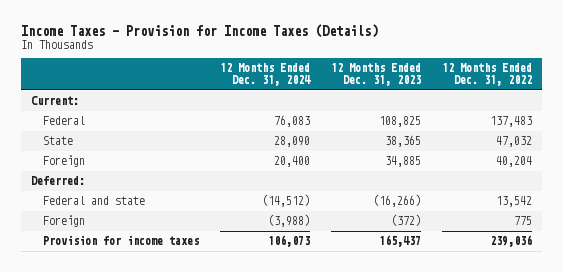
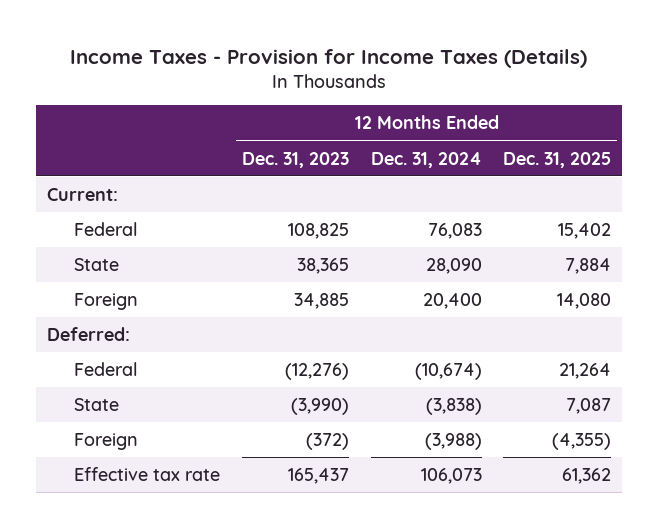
- | 12 Months Ended Dec. 31, 2024 | 12 Months Ended Dec. 31, 2023 | 12 Months Ended Dec. 31, 2022
+ | 12 Months Ended Dec. 31, 2023 | 12 Months Ended Dec. 31, 2024 | 12 Months Ended Dec. 31, 2025
- Federal and state | (14,512) | (16,266) | 13,542
+ Federal | (12,276) | (10,674) | 21,264
+ State | (3,990) | (3,838) | 7,087
- Provision for income taxes | 106,073 | 165,437 | 239,036
+ Effective tax rate | 165,437 | 106,073 | 61,362

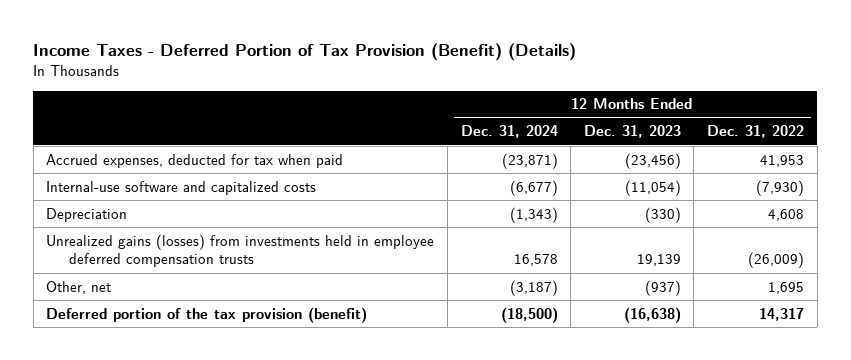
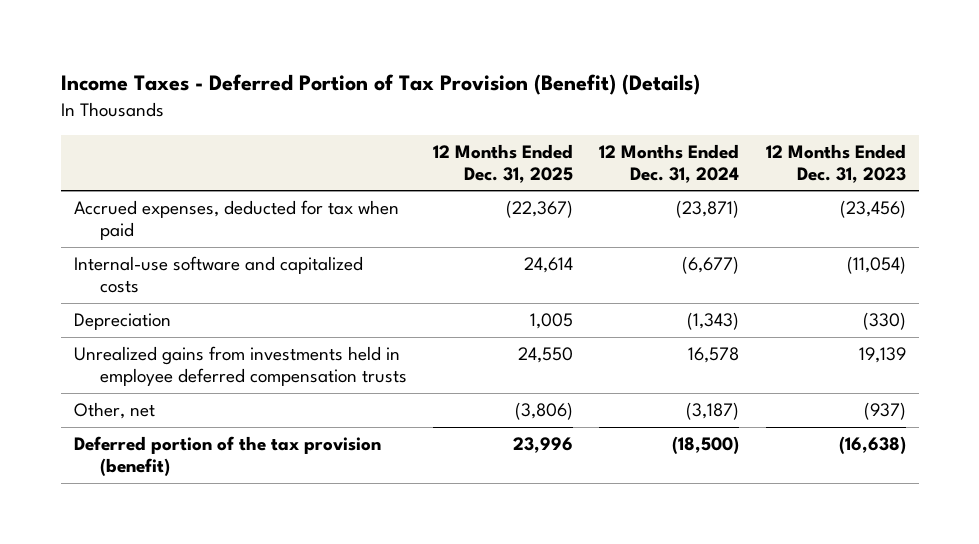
- | 12 Months Ended Dec. 31, 2024 | 12 Months Ended Dec. 31, 2023 | 12 Months Ended Dec. 31, 2022
+ | 12 Months Ended Dec. 31, 2025 | 12 Months Ended Dec. 31, 2024 | 12 Months Ended Dec. 31, 2023
- Unrealized gains (losses) from investments held in employee deferred compensation trusts | 16,578 | 19,139 | (26,009)
+ Unrealized gains from investments held in employee deferred compensation trusts | 24,550 | 16,578 | 19,139

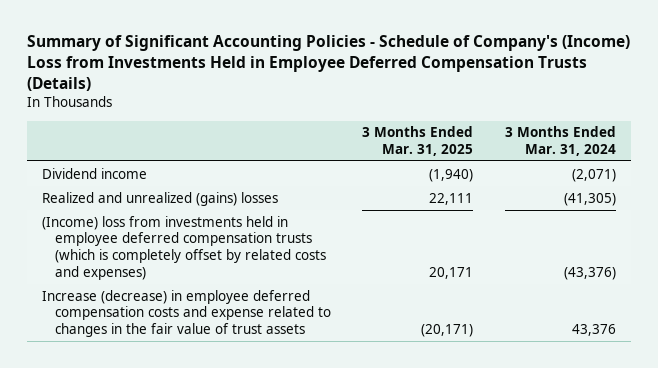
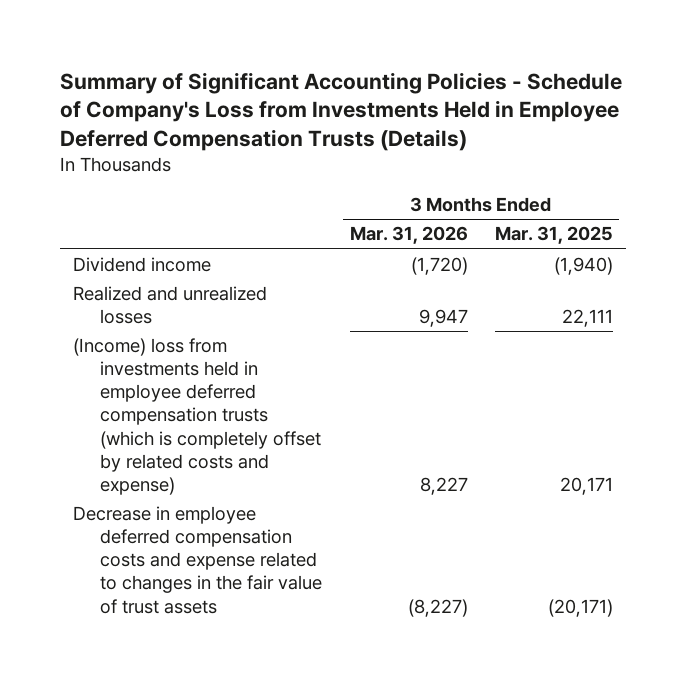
- Summary of Significant Accounting Policies - Schedule of Company's (Income) Loss from Investments Held in Employee Deferred Compensation Trusts (Details)
+ Summary of Significant Accounting Policies - Schedule of Company's Loss from Investments Held in Employee Deferred Compensation Trusts (Details)
- | 3 Months Ended Mar. 31, 2025 | 3 Months Ended Mar. 31, 2024
+ | 3 Months Ended Mar. 31, 2026 | 3 Months Ended Mar. 31, 2025
- Realized and unrealized (gains) losses | 22,111 | (41,305)
- (Income) loss from investments held in employee deferred compensation trusts (which is completely offset by related costs and expenses) | 20,171 | (43,376)
- Increase (decrease) in employee deferred compensation costs and expense related to changes in the fair value of trust assets | (20,171) | 43,376
+ Realized and unrealized losses | 9,947 | 22,111
+ (Income) loss from investments held in employee deferred compensation trusts (which is completely offset by related costs and expense) | 8,227 | 20,171
+ Decrease in employee deferred compensation costs and expense related to changes in the fair value of trust assets | (8,227) | (20,171)

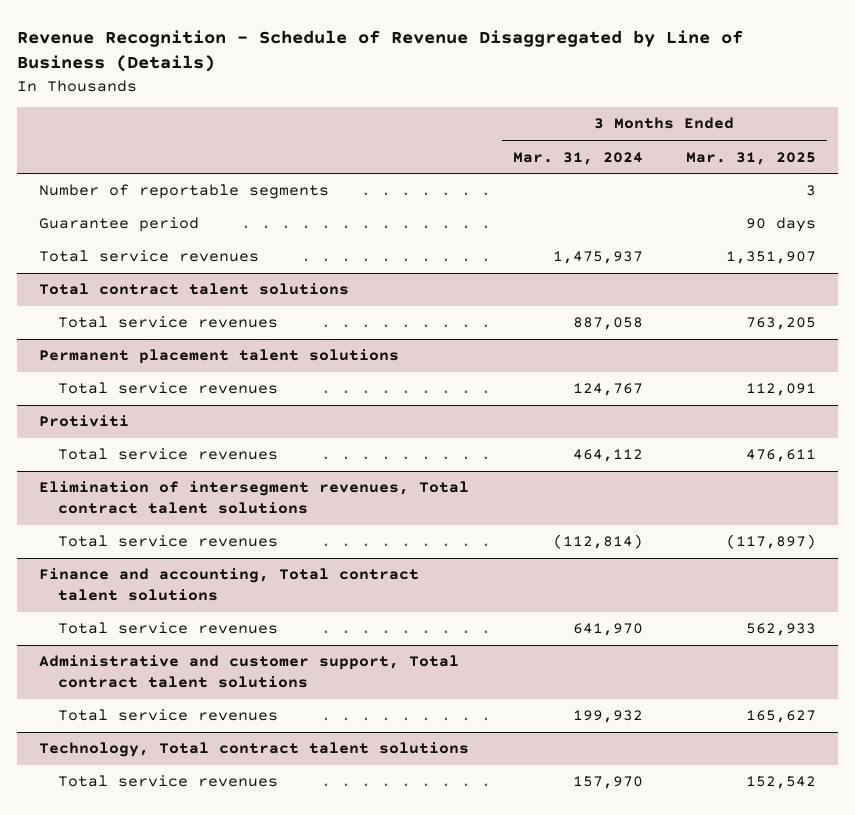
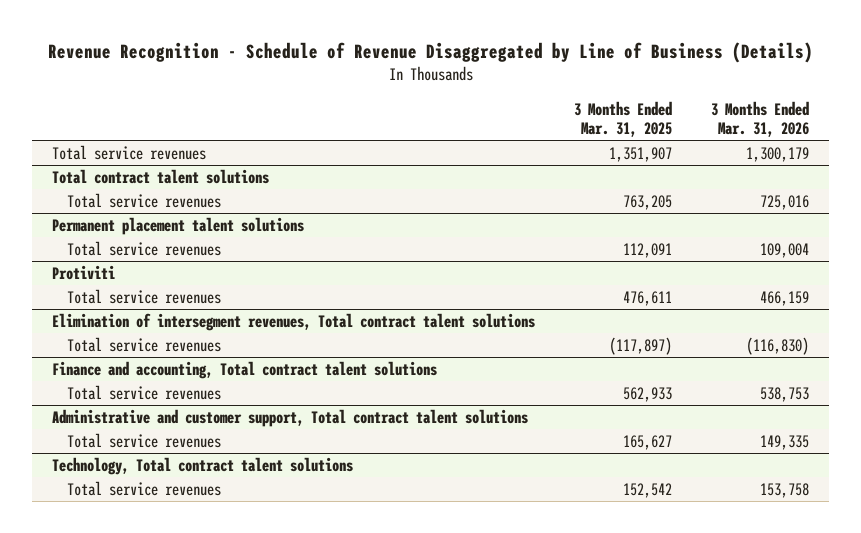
- | 3 Months Ended Mar. 31, 2024 | 3 Months Ended Mar. 31, 2025
+ | 3 Months Ended Mar. 31, 2025 | 3 Months Ended Mar. 31, 2026
- Number of reportable segments | | 3
- Guarantee period | | 90 days

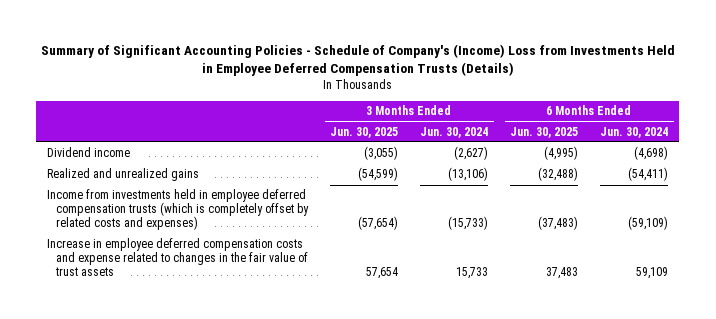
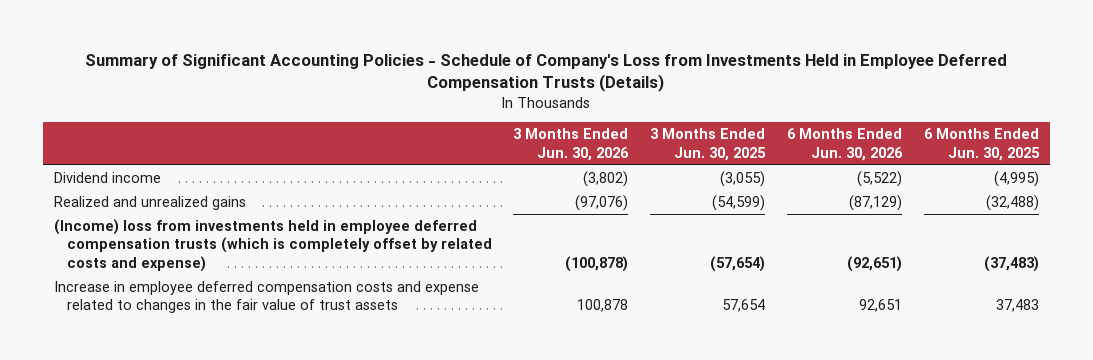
- Summary of Significant Accounting Policies - Schedule of Company's (Income) Loss from Investments Held in Employee Deferred Compensation Trusts (Details)
+ Summary of Significant Accounting Policies - Schedule of Company's Loss from Investments Held in Employee Deferred Compensation Trusts (Details)
- | 3 Months Ended Jun. 30, 2025 | 3 Months Ended Jun. 30, 2024 | 6 Months Ended Jun. 30, 2025 | 6 Months Ended Jun. 30, 2024
+ | 3 Months Ended Jun. 30, 2026 | 3 Months Ended Jun. 30, 2025 | 6 Months Ended Jun. 30, 2026 | 6 Months Ended Jun. 30, 2025
- Income from investments held in employee deferred compensation trusts (which is completely offset by related costs and expenses) | (57,654) | (15,733) | (37,483) | (59,109)
+ (Income) loss from investments held in employee deferred compensation trusts (which is completely offset by related costs and expense) | (100,878) | (57,654) | (92,651) | (37,483)

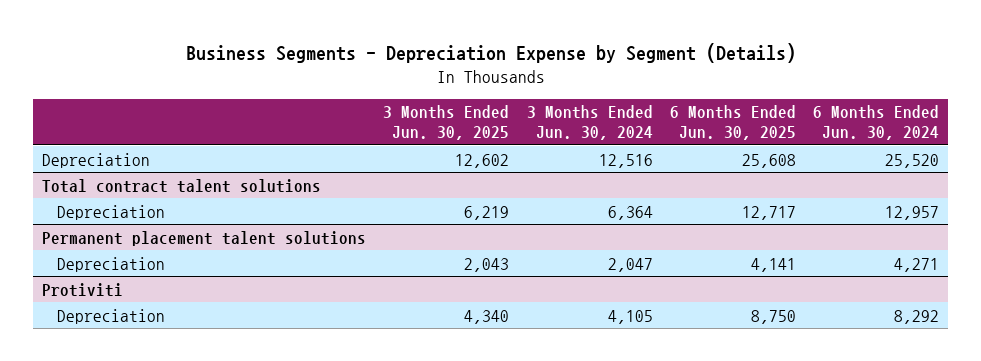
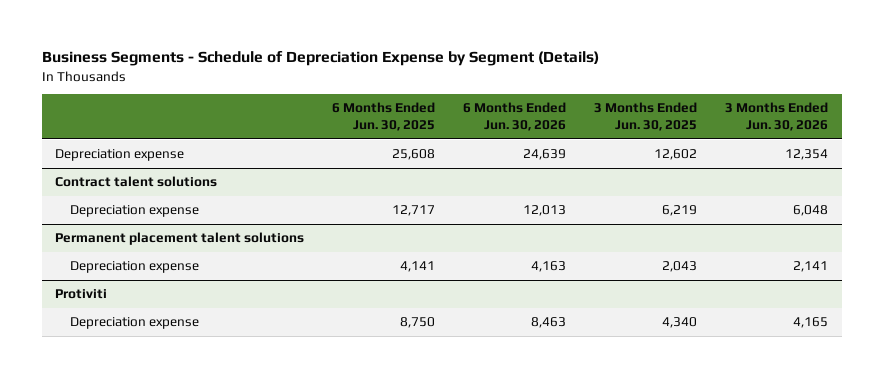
- Business Segments - Depreciation Expense by Segment (Details)
+ Business Segments - Schedule of Depreciation Expense by Segment (Details)
- | 3 Months Ended Jun. 30, 2025 | 3 Months Ended Jun. 30, 2024 | 6 Months Ended Jun. 30, 2025 | 6 Months Ended Jun. 30, 2024
+ | 6 Months Ended Jun. 30, 2025 | 6 Months Ended Jun. 30, 2026 | 3 Months Ended Jun. 30, 2025 | 3 Months Ended Jun. 30, 2026
- Depreciation | 12,602 | 12,516 | 25,608 | 25,520
- Total contract talent solutions
- Depreciation | 6,219 | 6,364 | 12,717 | 12,957
+ Depreciation expense | 25,608 | 24,639 | 12,602 | 12,354
+ Contract talent solutions
+ Depreciation expense | 12,717 | 12,013 | 6,219 | 6,048
@ Permanent placement talent solutions
- Depreciation | 2,043 | 2,047 | 4,141 | 4,271
+ Depreciation expense | 4,141 | 4,163 | 2,043 | 2,141
@ Protiviti
- Depreciation | 4,340 | 4,105 | 8,750 | 8,292
+ Depreciation expense | 8,750 | 8,463 | 4,340 | 4,165

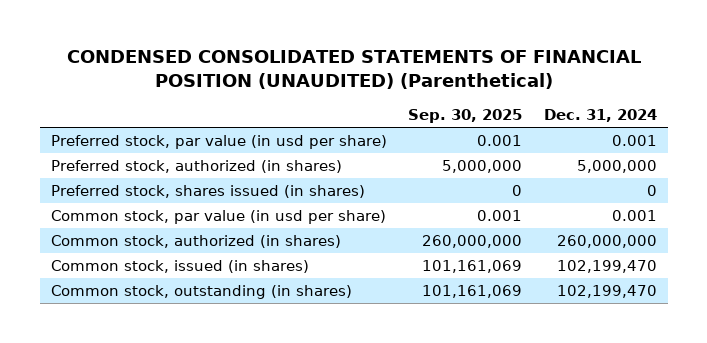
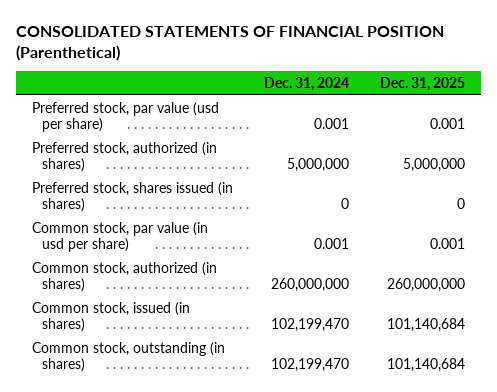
- CONDENSED CONSOLIDATED STATEMENTS OF FINANCIAL POSITION (UNAUDITED) (Parenthetical)
+ CONSOLIDATED STATEMENTS OF FINANCIAL POSITION (Parenthetical)
- | Sep. 30, 2025 | Dec. 31, 2024
+ | Dec. 31, 2024 | Dec. 31, 2025
- Preferred stock, par value (in usd per share) | 0.001 | 0.001
+ Preferred stock, par value (usd per share) | 0.001 | 0.001

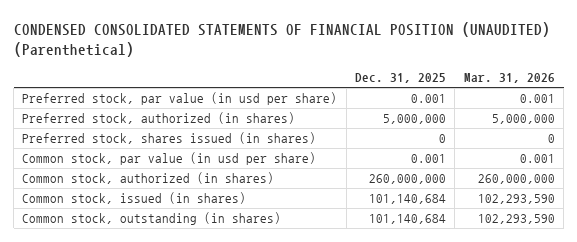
- CONSOLIDATED STATEMENTS OF FINANCIAL POSITION (Parenthetical)
+ CONDENSED CONSOLIDATED STATEMENTS OF FINANCIAL POSITION (UNAUDITED) (Parenthetical)
- | Dec. 31, 2024 | Dec. 31, 2025
+ | Dec. 31, 2025 | Mar. 31, 2026
- Preferred stock, par value (usd per share) | 0.001 | 0.001
+ Preferred stock, par value (in usd per share) | 0.001 | 0.001

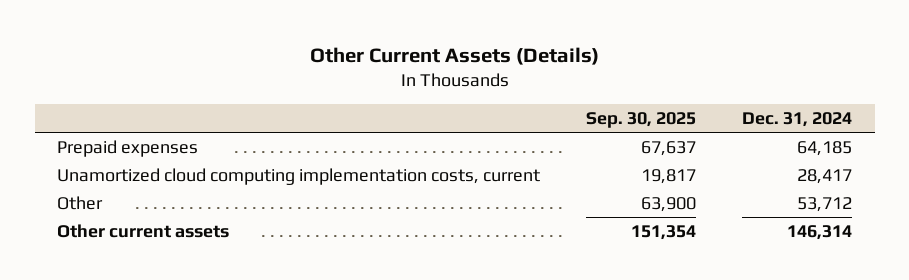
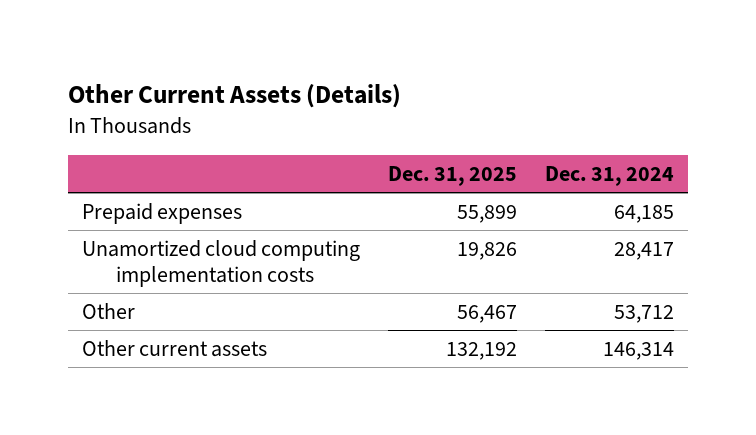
- | Sep. 30, 2025 | Dec. 31, 2024
+ | Dec. 31, 2025 | Dec. 31, 2024
- Unamortized cloud computing implementation costs, current | 19,817 | 28,417
+ Unamortized cloud computing implementation costs | 19,826 | 28,417

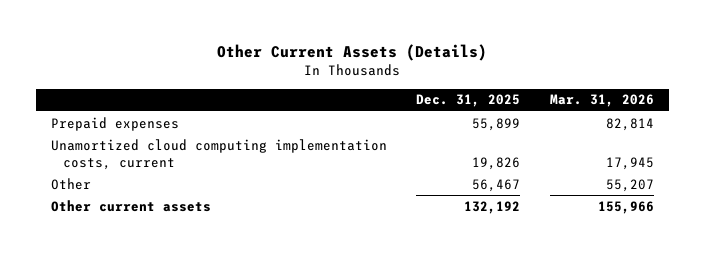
- | Dec. 31, 2025 | Dec. 31, 2024
+ | Dec. 31, 2025 | Mar. 31, 2026
- Unamortized cloud computing implementation costs | 19,826 | 28,417
+ Unamortized cloud computing implementation costs, current | 19,826 | 17,945

